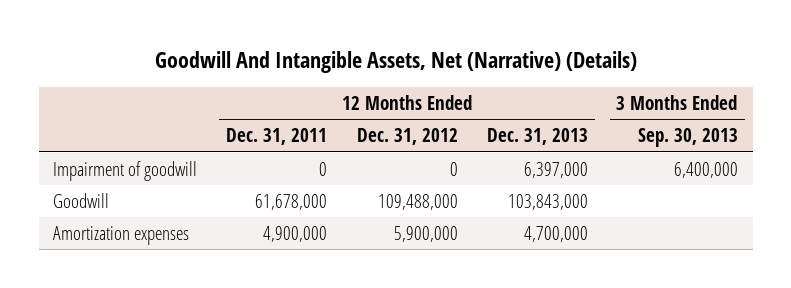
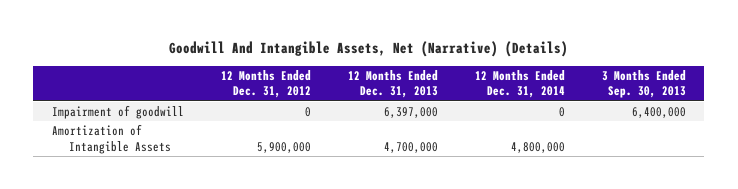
- | 12 Months Ended Dec. 31, 2011 | 12 Months Ended Dec. 31, 2012 | 12 Months Ended Dec. 31, 2013 | 3 Months Ended Sep. 30, 2013
+ | 12 Months Ended Dec. 31, 2012 | 12 Months Ended Dec. 31, 2013 | 12 Months Ended Dec. 31, 2014 | 3 Months Ended Sep. 30, 2013
- Goodwill | 61,678,000 | 109,488,000 | 103,843,000 |
- Amortization expenses | 4,900,000 | 5,900,000 | 4,700,000 |
+ Amortization of Intangible Assets | 5,900,000 | 4,700,000 | 4,800,000 |

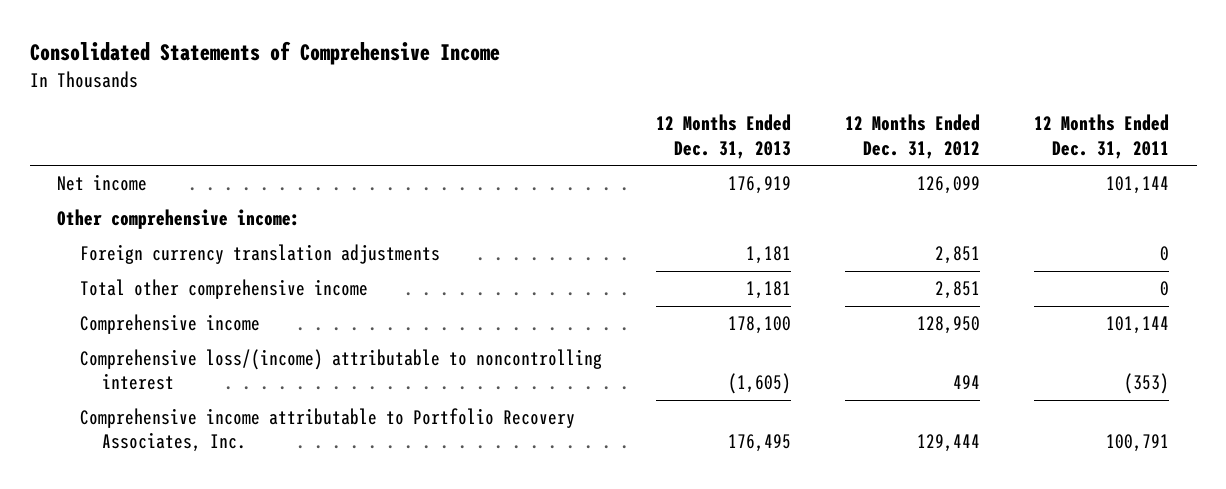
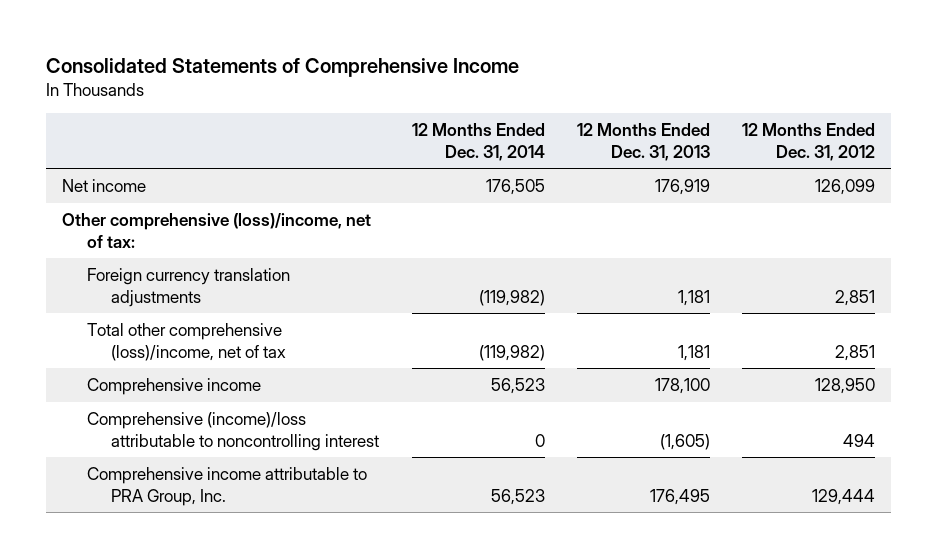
- | 12 Months Ended Dec. 31, 2013 | 12 Months Ended Dec. 31, 2012 | 12 Months Ended Dec. 31, 2011
+ | 12 Months Ended Dec. 31, 2014 | 12 Months Ended Dec. 31, 2013 | 12 Months Ended Dec. 31, 2012
- Other comprehensive income:
+ Other comprehensive (loss)/income, net of tax:
- Total other comprehensive income | 1,181 | 2,851 | 0
+ Total other comprehensive (loss)/income, net of tax | (119,982) | 1,181 | 2,851
- Comprehensive loss/(income) attributable to noncontrolling interest | (1,605) | 494 | (353)
- Comprehensive income attributable to Portfolio Recovery Associates, Inc. | 176,495 | 129,444 | 100,791
+ Comprehensive (income)/loss attributable to noncontrolling interest | 0 | (1,605) | 494
+ Comprehensive income attributable to PRA Group, Inc. | 56,523 | 176,495 | 129,444

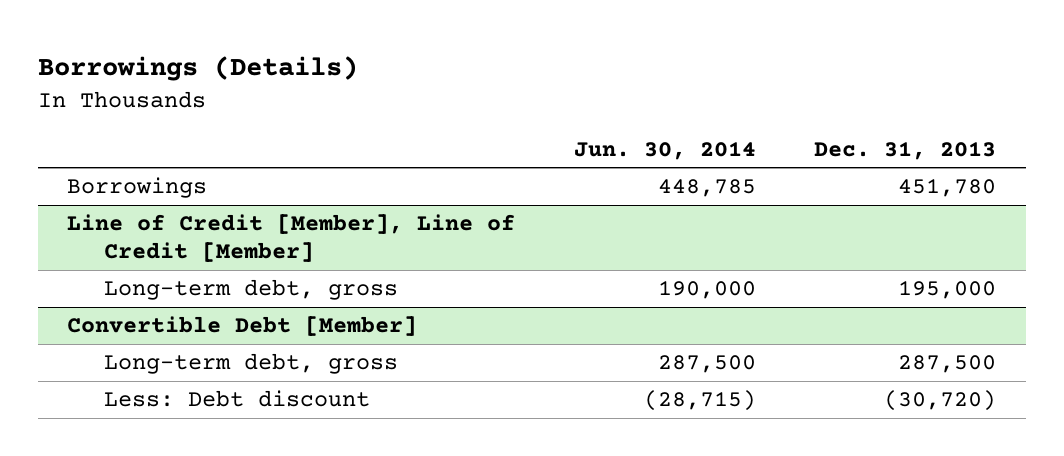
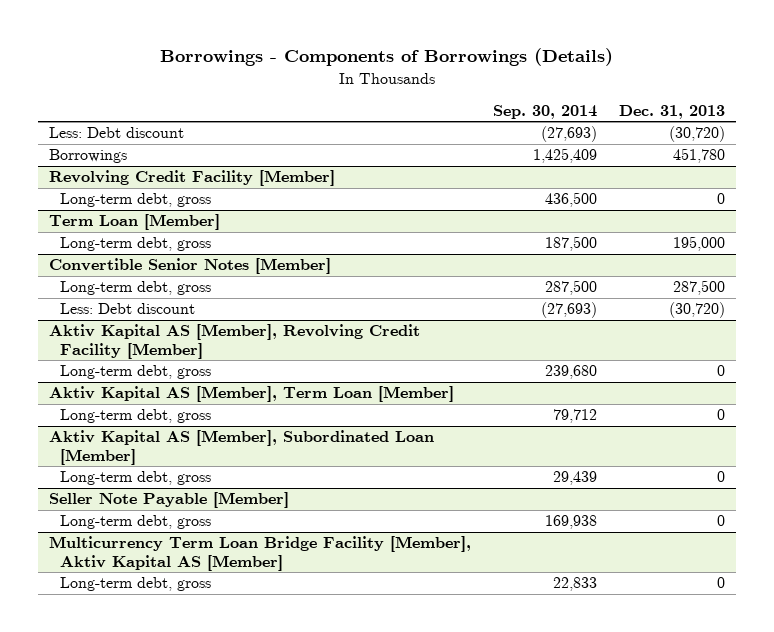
- Borrowings (Details)
+ Borrowings - Components of Borrowings (Details)
- | Jun. 30, 2014 | Dec. 31, 2013
+ | Sep. 30, 2014 | Dec. 31, 2013
+ Less: Debt discount | (27,693) | (30,720)
- Line of Credit [Member], Line of Credit [Member]
+ Revolving Credit Facility [Member]
+ Long-term debt, gross | 436,500 | 0
+ Term Loan [Member]
- Convertible Debt [Member]
+ Convertible Senior Notes [Member]
+ Aktiv Kapital AS [Member], Revolving Credit Facility [Member]
+ Long-term debt, gross | 239,680 | 0
+ Aktiv Kapital AS [Member], Term Loan [Member]
+ Long-term debt, gross | 79,712 | 0
+ Aktiv Kapital AS [Member], Subordinated Loan [Member]
+ Long-term debt, gross | 29,439 | 0
+ Seller Note Payable [Member]
+ Long-term debt, gross | 169,938 | 0
+ Multicurrency Term Loan Bridge Facility [Member], Aktiv Kapital AS [Member]
+ Long-term debt, gross | 22,833 | 0

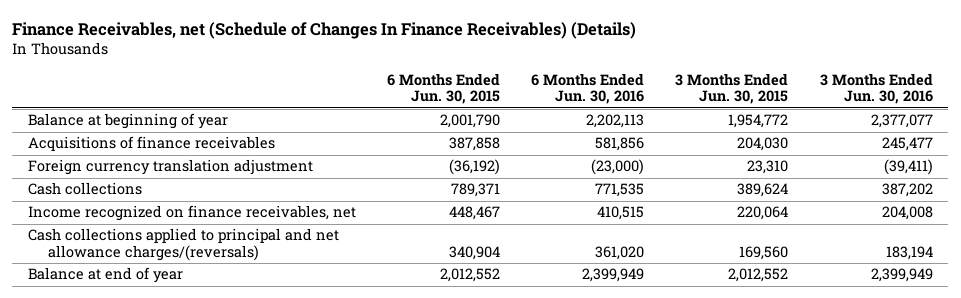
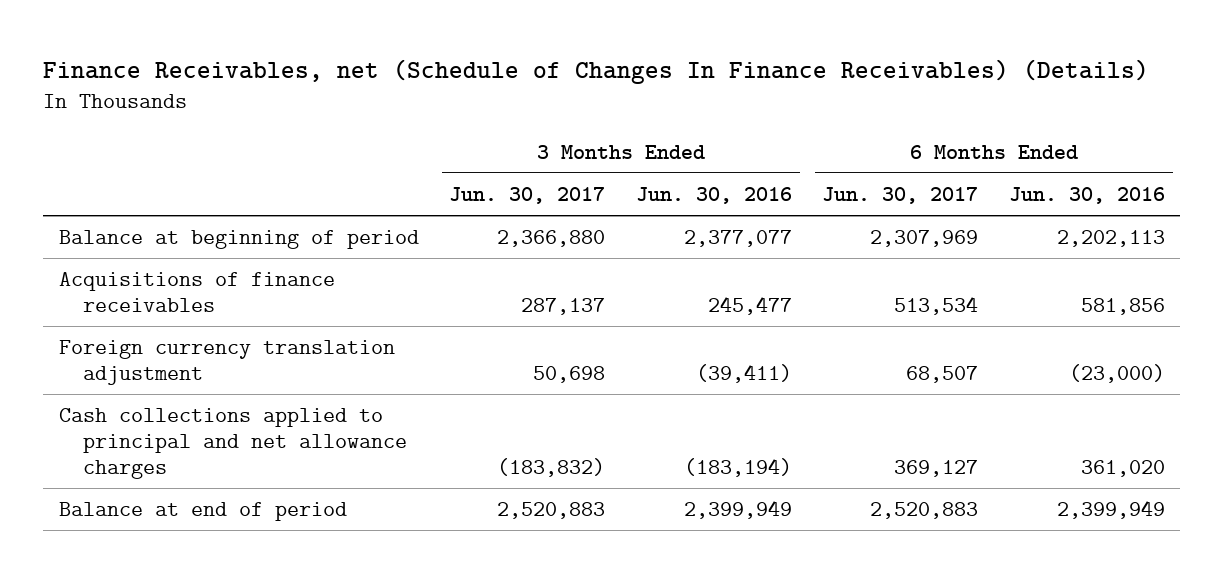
- | 6 Months Ended Jun. 30, 2015 | 6 Months Ended Jun. 30, 2016 | 3 Months Ended Jun. 30, 2015 | 3 Months Ended Jun. 30, 2016
+ | 3 Months Ended Jun. 30, 2017 | 3 Months Ended Jun. 30, 2016 | 6 Months Ended Jun. 30, 2017 | 6 Months Ended Jun. 30, 2016
- Balance at beginning of year | 2,001,790 | 2,202,113 | 1,954,772 | 2,377,077
+ Balance at beginning of period | 2,366,880 | 2,377,077 | 2,307,969 | 2,202,113
- Cash collections | 789,371 | 771,535 | 389,624 | 387,202
- Income recognized on finance receivables, net | 448,467 | 410,515 | 220,064 | 204,008
- Cash collections applied to principal and net allowance charges/(reversals) | 340,904 | 361,020 | 169,560 | 183,194
- Balance at end of year | 2,012,552 | 2,399,949 | 2,012,552 | 2,399,949
+ Cash collections applied to principal and net allowance charges | (183,832) | (183,194) | 369,127 | 361,020
+ Balance at end of period | 2,520,883 | 2,399,949 | 2,520,883 | 2,399,949

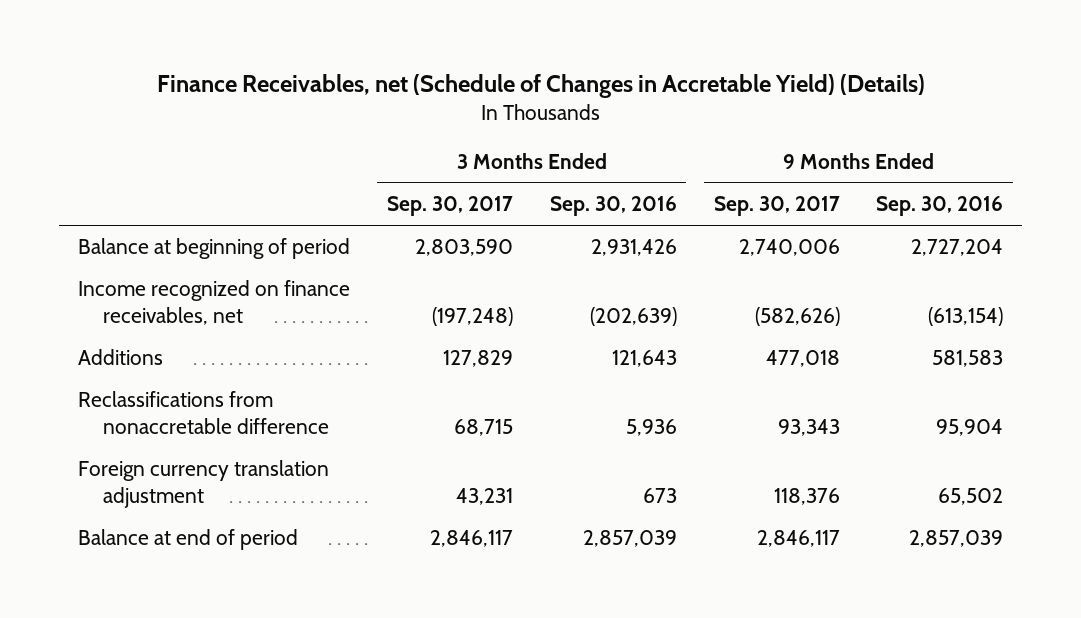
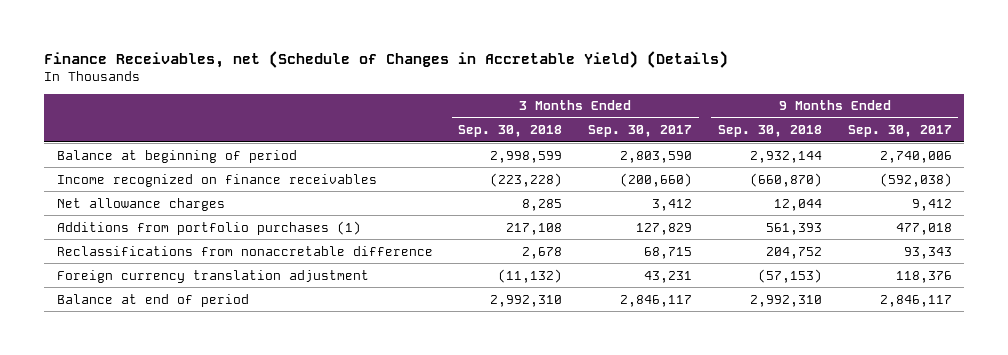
- | 3 Months Ended Sep. 30, 2017 | 3 Months Ended Sep. 30, 2016 | 9 Months Ended Sep. 30, 2017 | 9 Months Ended Sep. 30, 2016
+ | 3 Months Ended Sep. 30, 2018 | 3 Months Ended Sep. 30, 2017 | 9 Months Ended Sep. 30, 2018 | 9 Months Ended Sep. 30, 2017
- Income recognized on finance receivables, net | (197,248) | (202,639) | (582,626) | (613,154)
- Additions | 127,829 | 121,643 | 477,018 | 581,583
+ Income recognized on finance receivables | (223,228) | (200,660) | (660,870) | (592,038)
+ Net allowance charges | 8,285 | 3,412 | 12,044 | 9,412
+ Additions from portfolio purchases (1) | 217,108 | 127,829 | 561,393 | 477,018

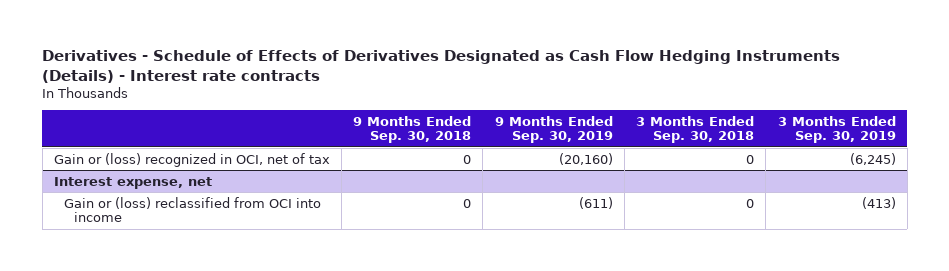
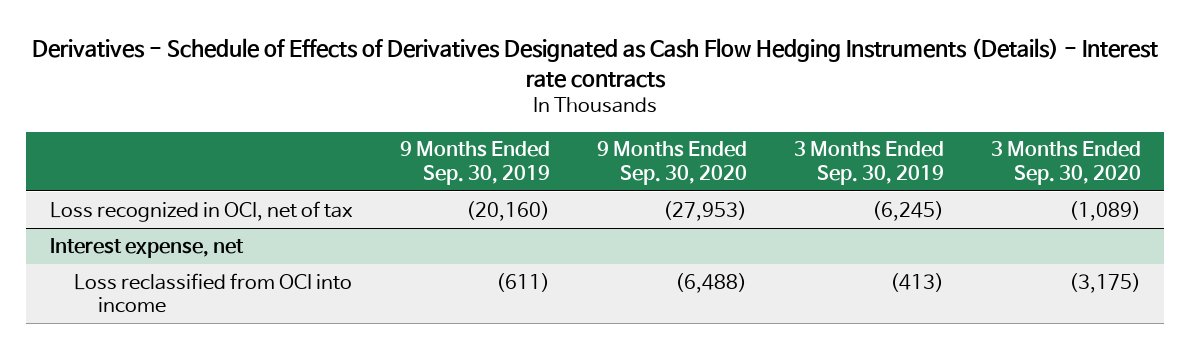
- | 9 Months Ended Sep. 30, 2018 | 9 Months Ended Sep. 30, 2019 | 3 Months Ended Sep. 30, 2018 | 3 Months Ended Sep. 30, 2019
+ | 9 Months Ended Sep. 30, 2019 | 9 Months Ended Sep. 30, 2020 | 3 Months Ended Sep. 30, 2019 | 3 Months Ended Sep. 30, 2020
- Gain or (loss) recognized in OCI, net of tax | 0 | (20,160) | 0 | (6,245)
+ Loss recognized in OCI, net of tax | (20,160) | (27,953) | (6,245) | (1,089)
@ Interest expense, net
- Gain or (loss) reclassified from OCI into income | 0 | (611) | 0 | (413)
+ Loss reclassified from OCI into income | (611) | (6,488) | (413) | (3,175)

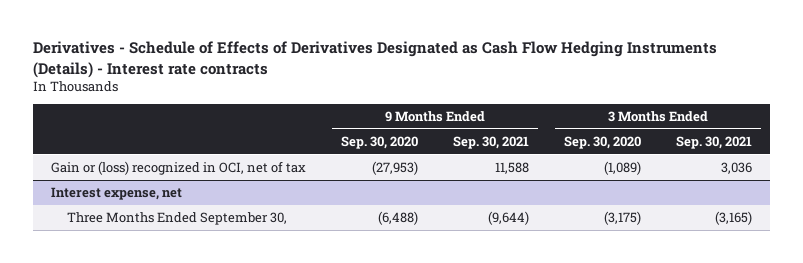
- | 9 Months Ended Sep. 30, 2019 | 9 Months Ended Sep. 30, 2020 | 3 Months Ended Sep. 30, 2019 | 3 Months Ended Sep. 30, 2020
+ | 9 Months Ended Sep. 30, 2020 | 9 Months Ended Sep. 30, 2021 | 3 Months Ended Sep. 30, 2020 | 3 Months Ended Sep. 30, 2021
- Loss recognized in OCI, net of tax | (20,160) | (27,953) | (6,245) | (1,089)
+ Gain or (loss) recognized in OCI, net of tax | (27,953) | 11,588 | (1,089) | 3,036
@ Interest expense, net
- Loss reclassified from OCI into income | (611) | (6,488) | (413) | (3,175)
+ Three Months Ended September 30, | (6,488) | (9,644) | (3,175) | (3,165)

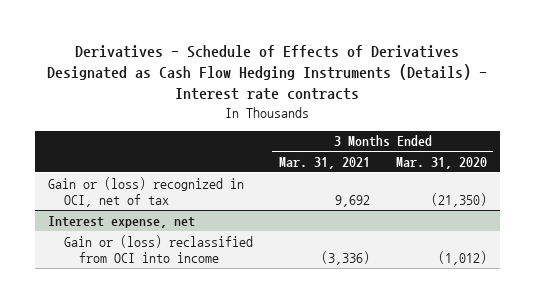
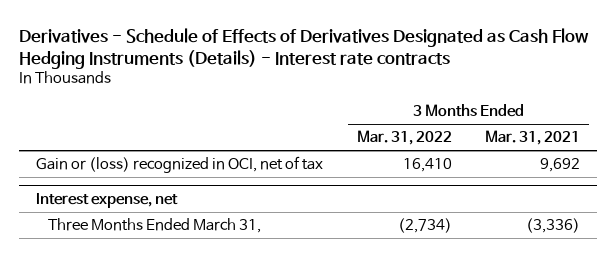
- | 3 Months Ended Mar. 31, 2021 | 3 Months Ended Mar. 31, 2020
+ | 3 Months Ended Mar. 31, 2022 | 3 Months Ended Mar. 31, 2021
@ Interest expense, net
- Gain or (loss) reclassified from OCI into income | (3,336) | (1,012)
+ Three Months Ended March 31, | (2,734) | (3,336)

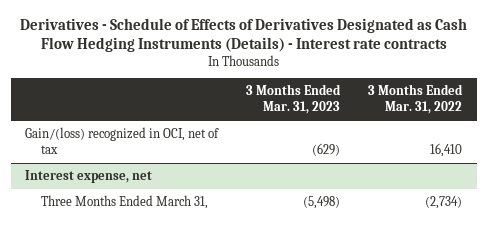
- | 3 Months Ended Mar. 31, 2022 | 3 Months Ended Mar. 31, 2021
+ | 3 Months Ended Mar. 31, 2023 | 3 Months Ended Mar. 31, 2022
- Gain or (loss) recognized in OCI, net of tax | 16,410 | 9,692
+ Gain/(loss) recognized in OCI, net of tax | (629) | 16,410

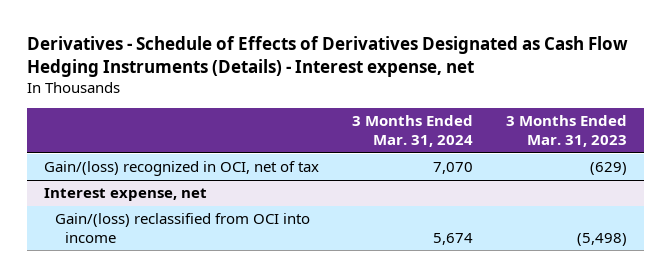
- Derivatives - Schedule of Effects of Derivatives Designated as Cash Flow Hedging Instruments (Details) - Interest rate contracts
+ Derivatives - Schedule of Effects of Derivatives Designated as Cash Flow Hedging Instruments (Details) - Interest expense, net
- | 3 Months Ended Mar. 31, 2023 | 3 Months Ended Mar. 31, 2022
+ | 3 Months Ended Mar. 31, 2024 | 3 Months Ended Mar. 31, 2023
@ Interest expense, net
- Three Months Ended March 31, | (5,498) | (2,734)
+ Gain/(loss) reclassified from OCI into income | 5,674 | (5,498)

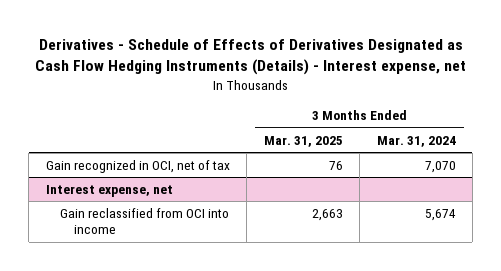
- | 3 Months Ended Mar. 31, 2024 | 3 Months Ended Mar. 31, 2023
+ | 3 Months Ended Mar. 31, 2025 | 3 Months Ended Mar. 31, 2024
- Gain/(loss) recognized in OCI, net of tax | 7,070 | (629)
+ Gain recognized in OCI, net of tax | 76 | 7,070
@ Interest expense, net
- Gain/(loss) reclassified from OCI into income | 5,674 | (5,498)
+ Gain reclassified from OCI into income | 2,663 | 5,674

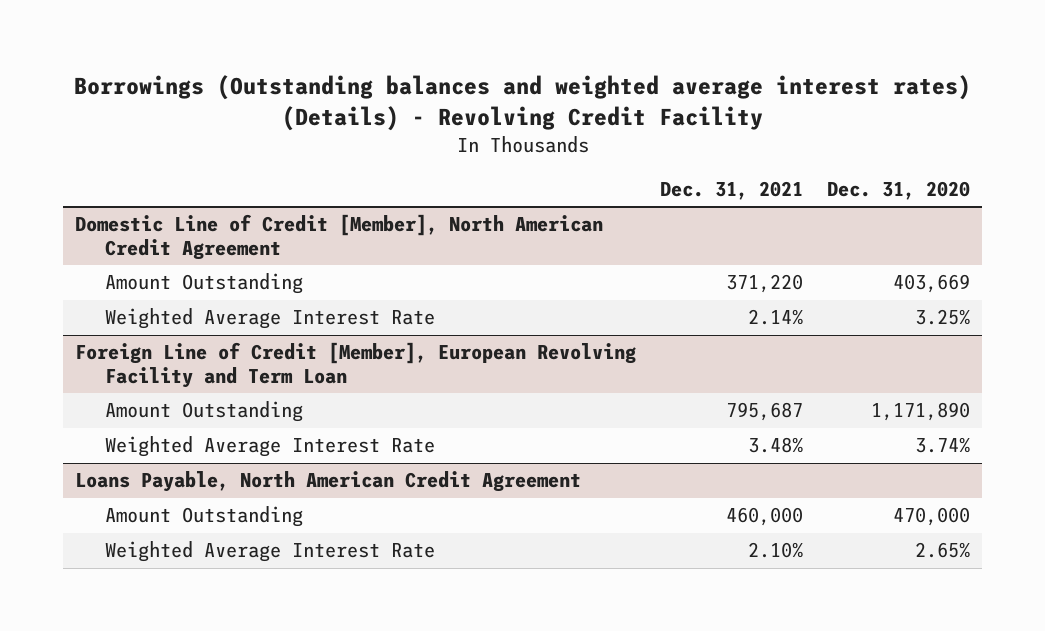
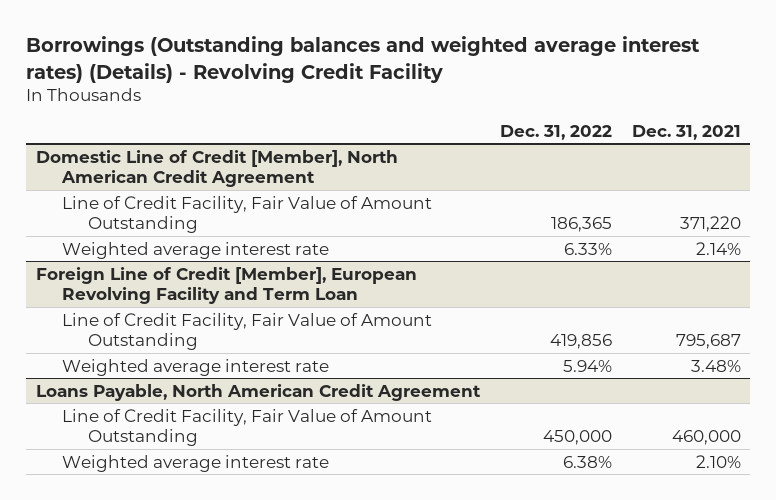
- | Dec. 31, 2021 | Dec. 31, 2020
+ | Dec. 31, 2022 | Dec. 31, 2021
@ Domestic Line of Credit [Member], North American Credit Agreement
- Amount Outstanding | 371,220 | 403,669
- Weighted Average Interest Rate | 2.14% | 3.25%
+ Line of Credit Facility, Fair Value of Amount Outstanding | 186,365 | 371,220
+ Weighted average interest rate | 6.33% | 2.14%
@ Foreign Line of Credit [Member], European Revolving Facility and Term Loan
- Amount Outstanding | 795,687 | 1,171,890
- Weighted Average Interest Rate | 3.48% | 3.74%
+ Line of Credit Facility, Fair Value of Amount Outstanding | 419,856 | 795,687
+ Weighted average interest rate | 5.94% | 3.48%
@ Loans Payable, North American Credit Agreement
- Amount Outstanding | 460,000 | 470,000
- Weighted Average Interest Rate | 2.10% | 2.65%
+ Line of Credit Facility, Fair Value of Amount Outstanding | 450,000 | 460,000
+ Weighted average interest rate | 6.38% | 2.10%

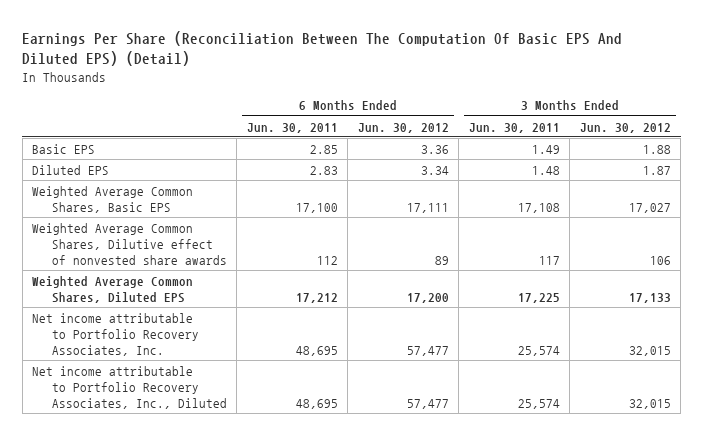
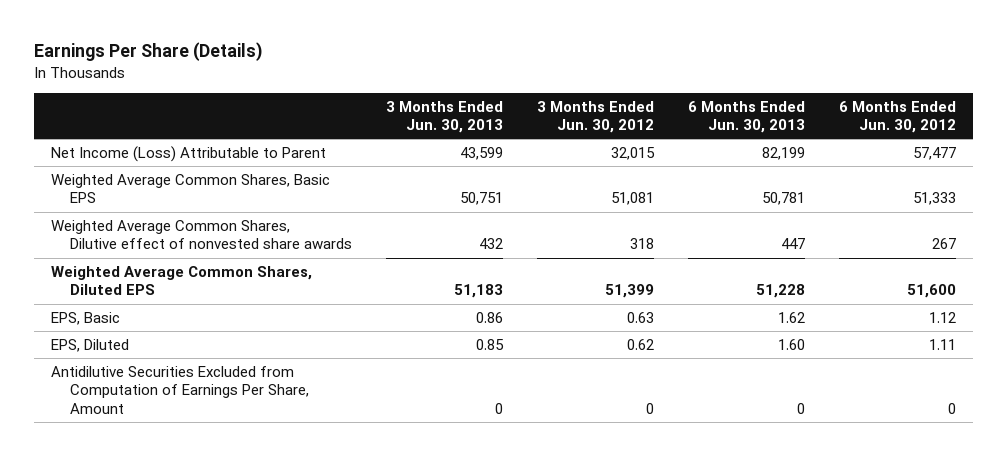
- Earnings Per Share (Reconciliation Between The Computation Of Basic EPS And Diluted EPS) (Detail)
+ Earnings Per Share (Details)
- | 6 Months Ended Jun. 30, 2011 | 6 Months Ended Jun. 30, 2012 | 3 Months Ended Jun. 30, 2011 | 3 Months Ended Jun. 30, 2012
+ | 3 Months Ended Jun. 30, 2013 | 3 Months Ended Jun. 30, 2012 | 6 Months Ended Jun. 30, 2013 | 6 Months Ended Jun. 30, 2012
- Basic EPS | 2.85 | 3.36 | 1.49 | 1.88
- Diluted EPS | 2.83 | 3.34 | 1.48 | 1.87
- Weighted Average Common Shares, Basic EPS | 17,100 | 17,111 | 17,108 | 17,027
- Weighted Average Common Shares, Dilutive effect of nonvested share awards | 112 | 89 | 117 | 106
- Weighted Average Common Shares, Diluted EPS | 17,212 | 17,200 | 17,225 | 17,133
- Net income attributable to Portfolio Recovery Associates, Inc. | 48,695 | 57,477 | 25,574 | 32,015
- Net income attributable to Portfolio Recovery Associates, Inc., Diluted | 48,695 | 57,477 | 25,574 | 32,015
+ Net Income (Loss) Attributable to Parent | 43,599 | 32,015 | 82,199 | 57,477
+ Weighted Average Common Shares, Basic EPS | 50,751 | 51,081 | 50,781 | 51,333
+ Weighted Average Common Shares, Dilutive effect of nonvested share awards | 432 | 318 | 447 | 267
+ Weighted Average Common Shares, Diluted EPS | 51,183 | 51,399 | 51,228 | 51,600
+ EPS, Basic | 0.86 | 0.63 | 1.62 | 1.12
+ EPS, Diluted | 0.85 | 0.62 | 1.60 | 1.11
+ Antidilutive Securities Excluded from Computation of Earnings Per Share, Amount | 0 | 0 | 0 | 0

